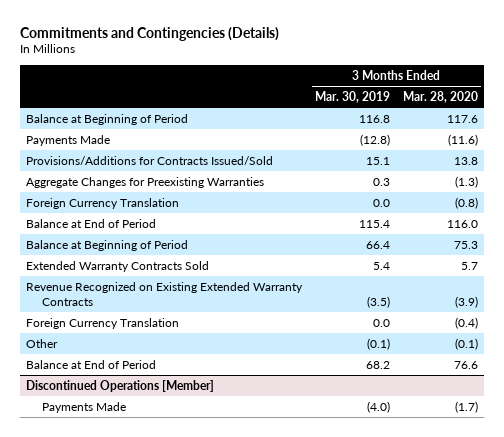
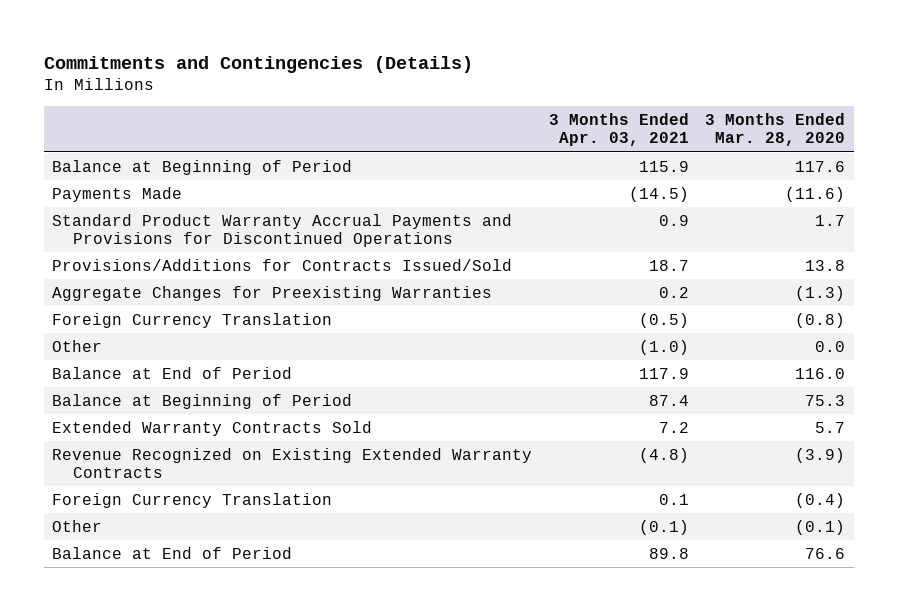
- | 3 Months Ended Mar. 30, 2019 | 3 Months Ended Mar. 28, 2020
+ | 3 Months Ended Apr. 03, 2021 | 3 Months Ended Mar. 28, 2020
+ Standard Product Warranty Accrual Payments and Provisions for Discontinued Operations | 0.9 | 1.7
+ Other | (1.0) | 0.0
- Discontinued Operations [Member]
- Payments Made | (4.0) | (1.7)

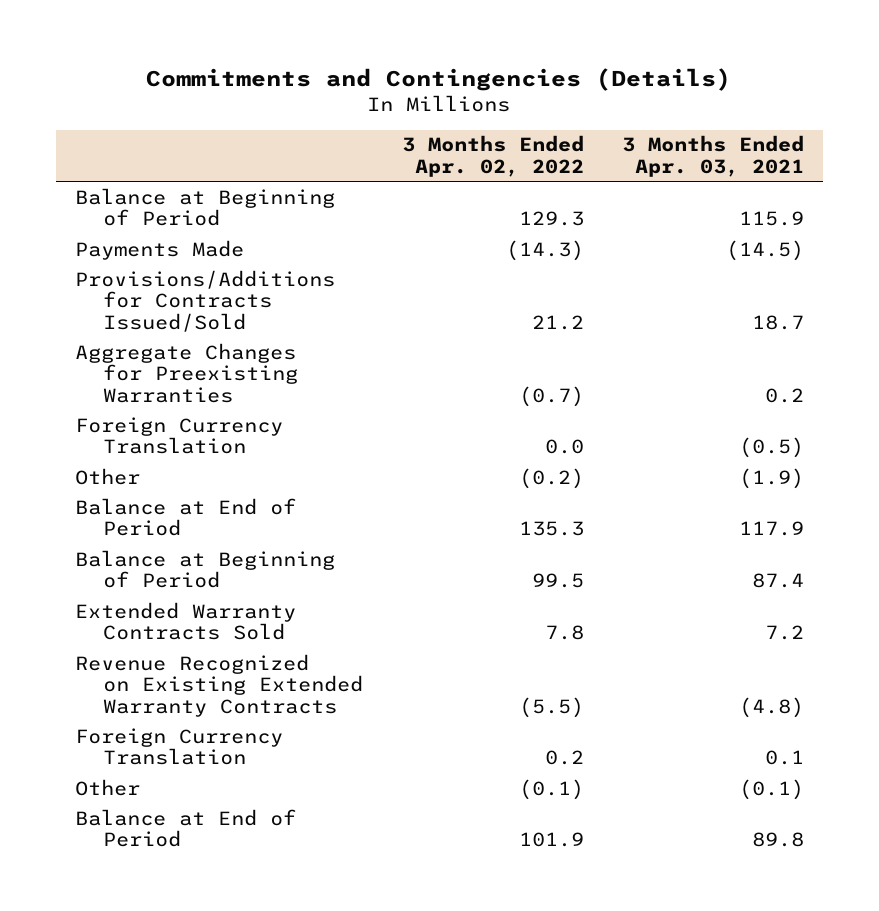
- | 3 Months Ended Apr. 03, 2021 | 3 Months Ended Mar. 28, 2020
+ | 3 Months Ended Apr. 02, 2022 | 3 Months Ended Apr. 03, 2021
- Standard Product Warranty Accrual Payments and Provisions for Discontinued Operations | 0.9 | 1.7
- Other | (1.0) | 0.0
+ Other | (0.2) | (1.9)

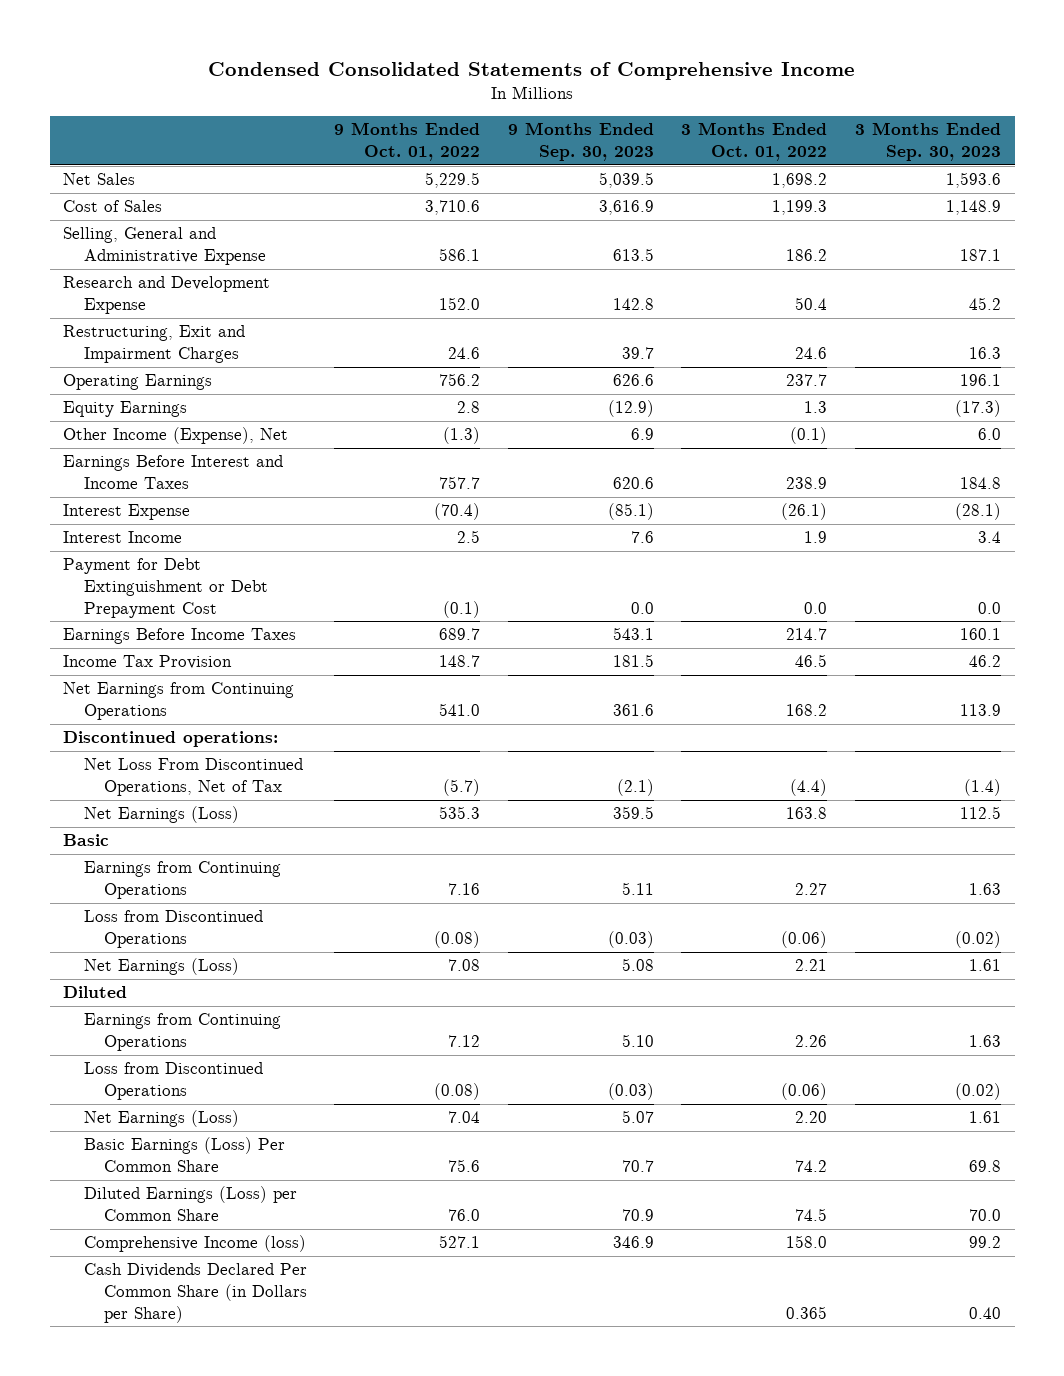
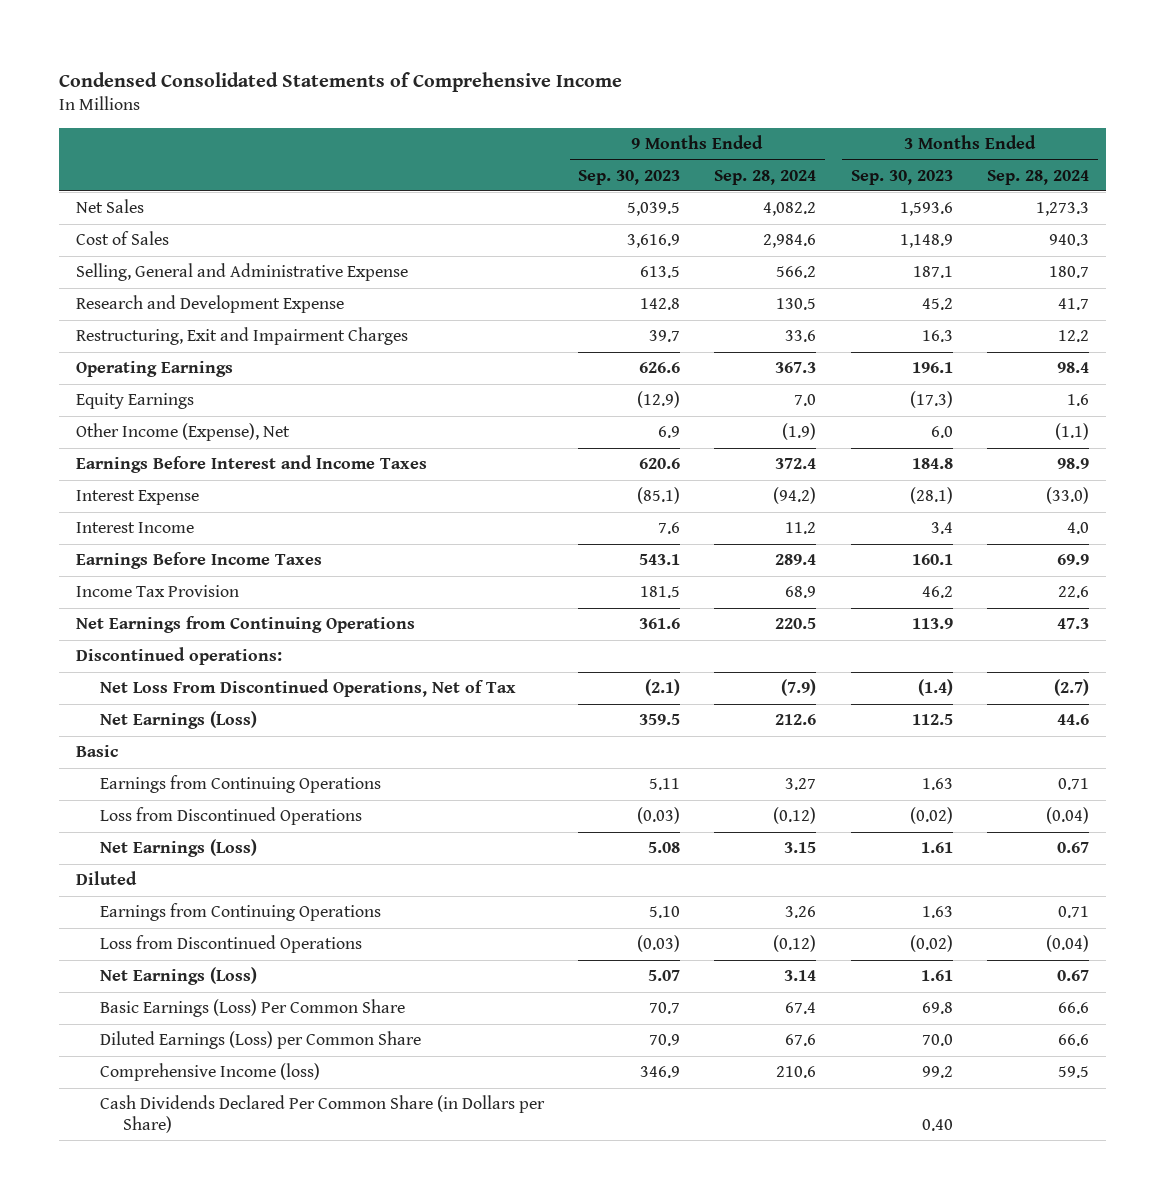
- | 9 Months Ended Oct. 01, 2022 | 9 Months Ended Sep. 30, 2023 | 3 Months Ended Oct. 01, 2022 | 3 Months Ended Sep. 30, 2023
+ | 9 Months Ended Sep. 30, 2023 | 9 Months Ended Sep. 28, 2024 | 3 Months Ended Sep. 30, 2023 | 3 Months Ended Sep. 28, 2024
- Payment for Debt Extinguishment or Debt Prepayment Cost | (0.1) | 0.0 | 0.0 | 0.0

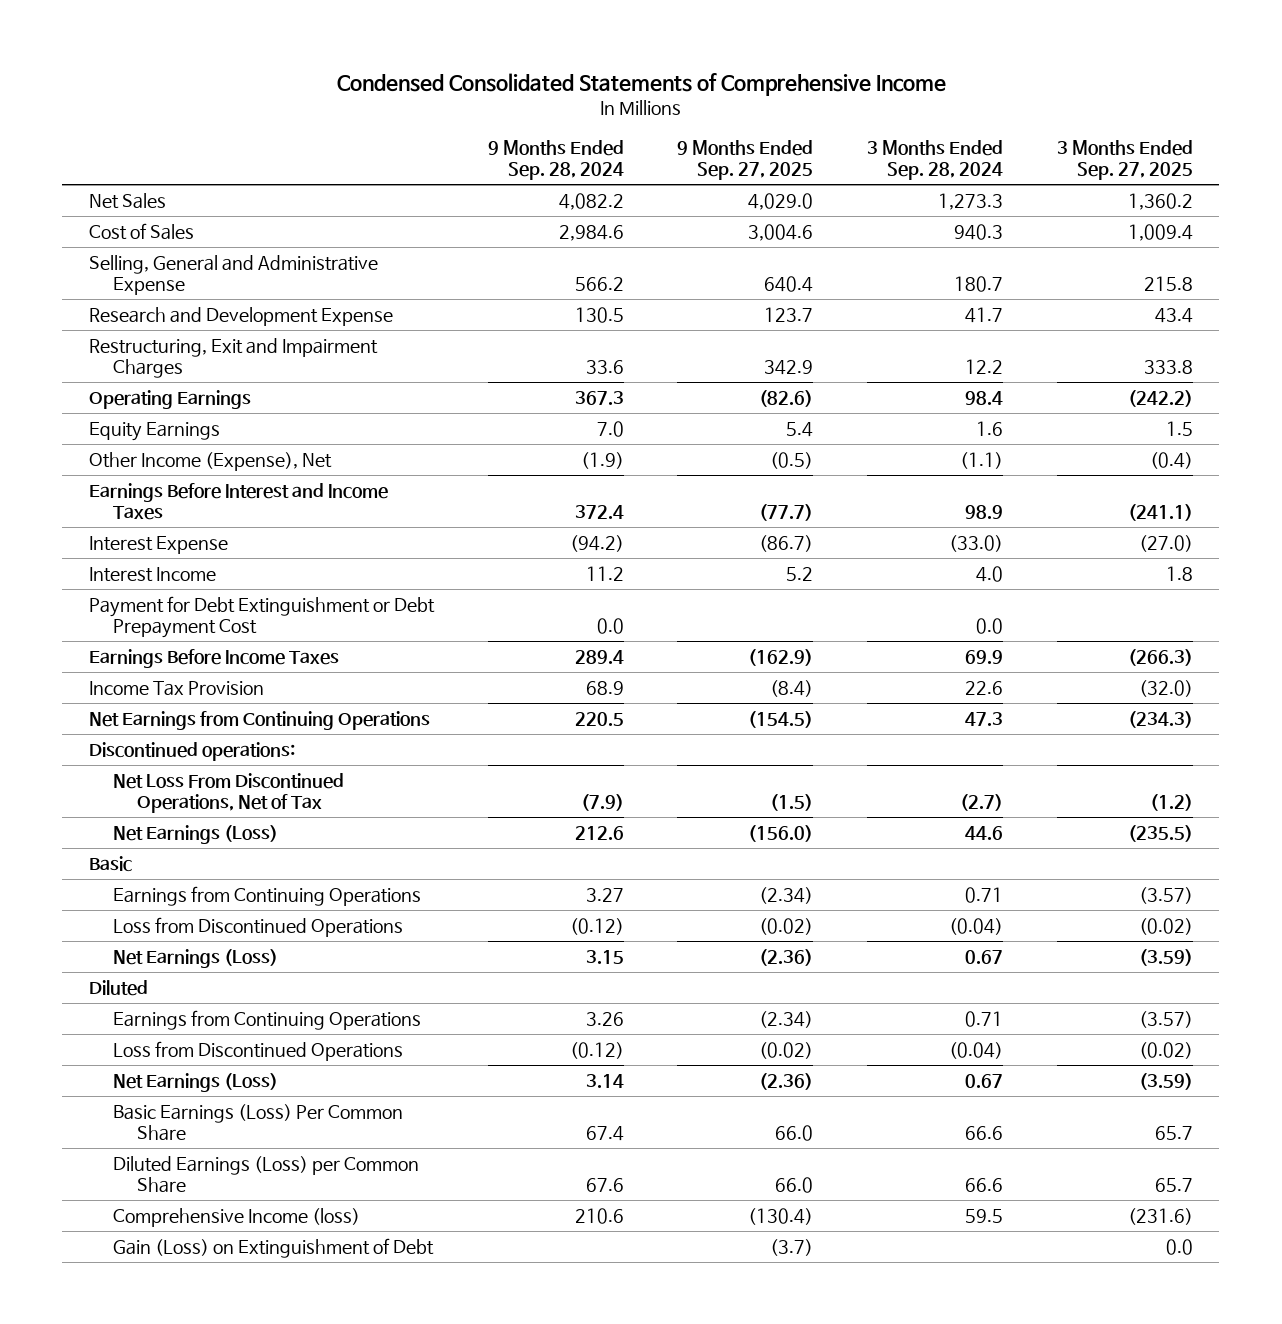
- | 9 Months Ended Sep. 30, 2023 | 9 Months Ended Sep. 28, 2024 | 3 Months Ended Sep. 30, 2023 | 3 Months Ended Sep. 28, 2024
+ | 9 Months Ended Sep. 28, 2024 | 9 Months Ended Sep. 27, 2025 | 3 Months Ended Sep. 28, 2024 | 3 Months Ended Sep. 27, 2025
+ Payment for Debt Extinguishment or Debt Prepayment Cost | 0.0 | | 0.0 |
- Cash Dividends Declared Per Common Share (in Dollars per Share) | | | 0.40 |
+ Gain (Loss) on Extinguishment of Debt | | (3.7) | | 0.0

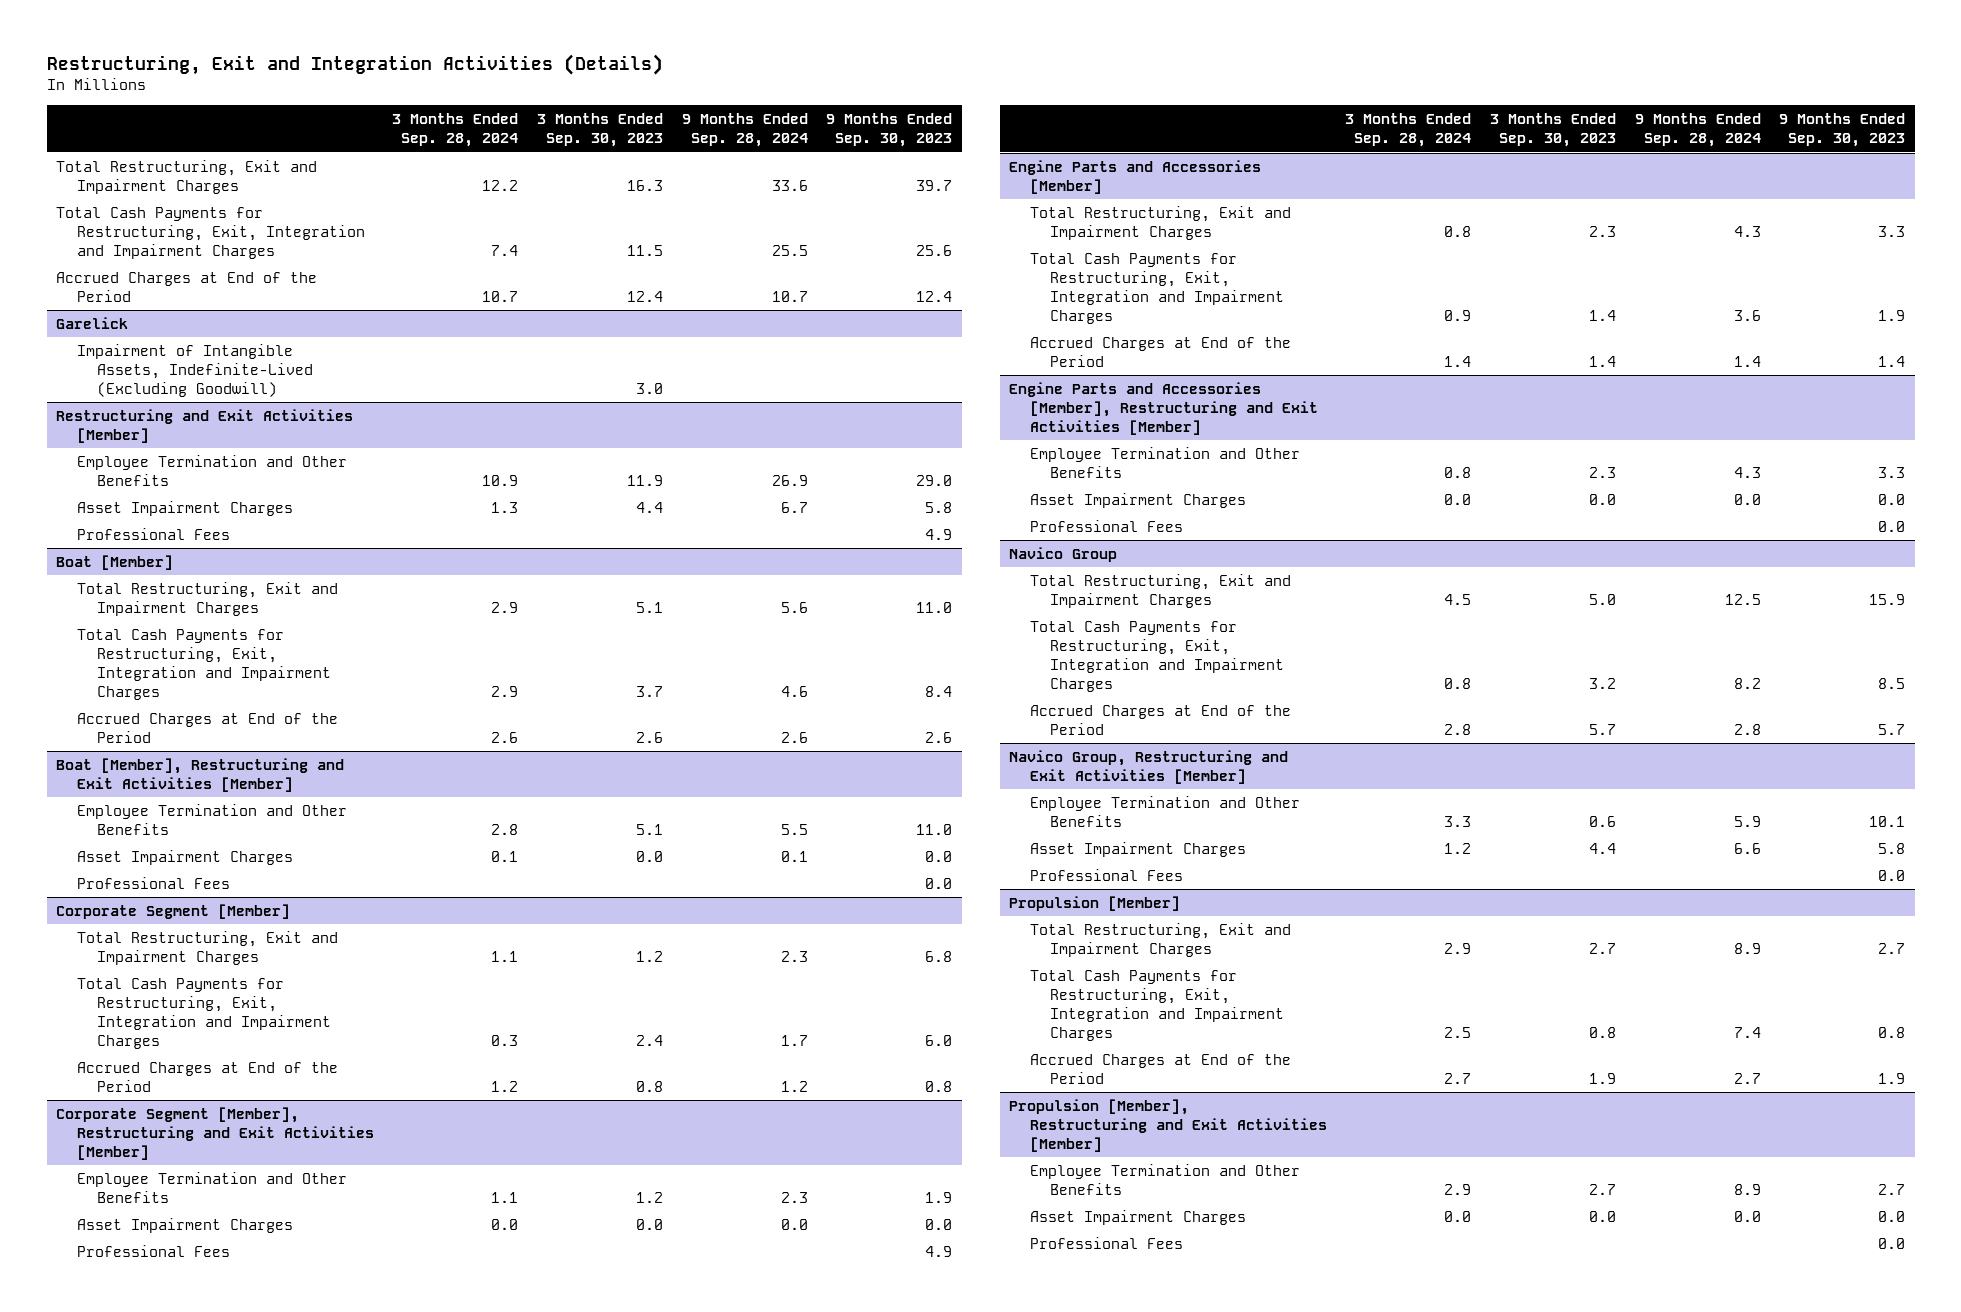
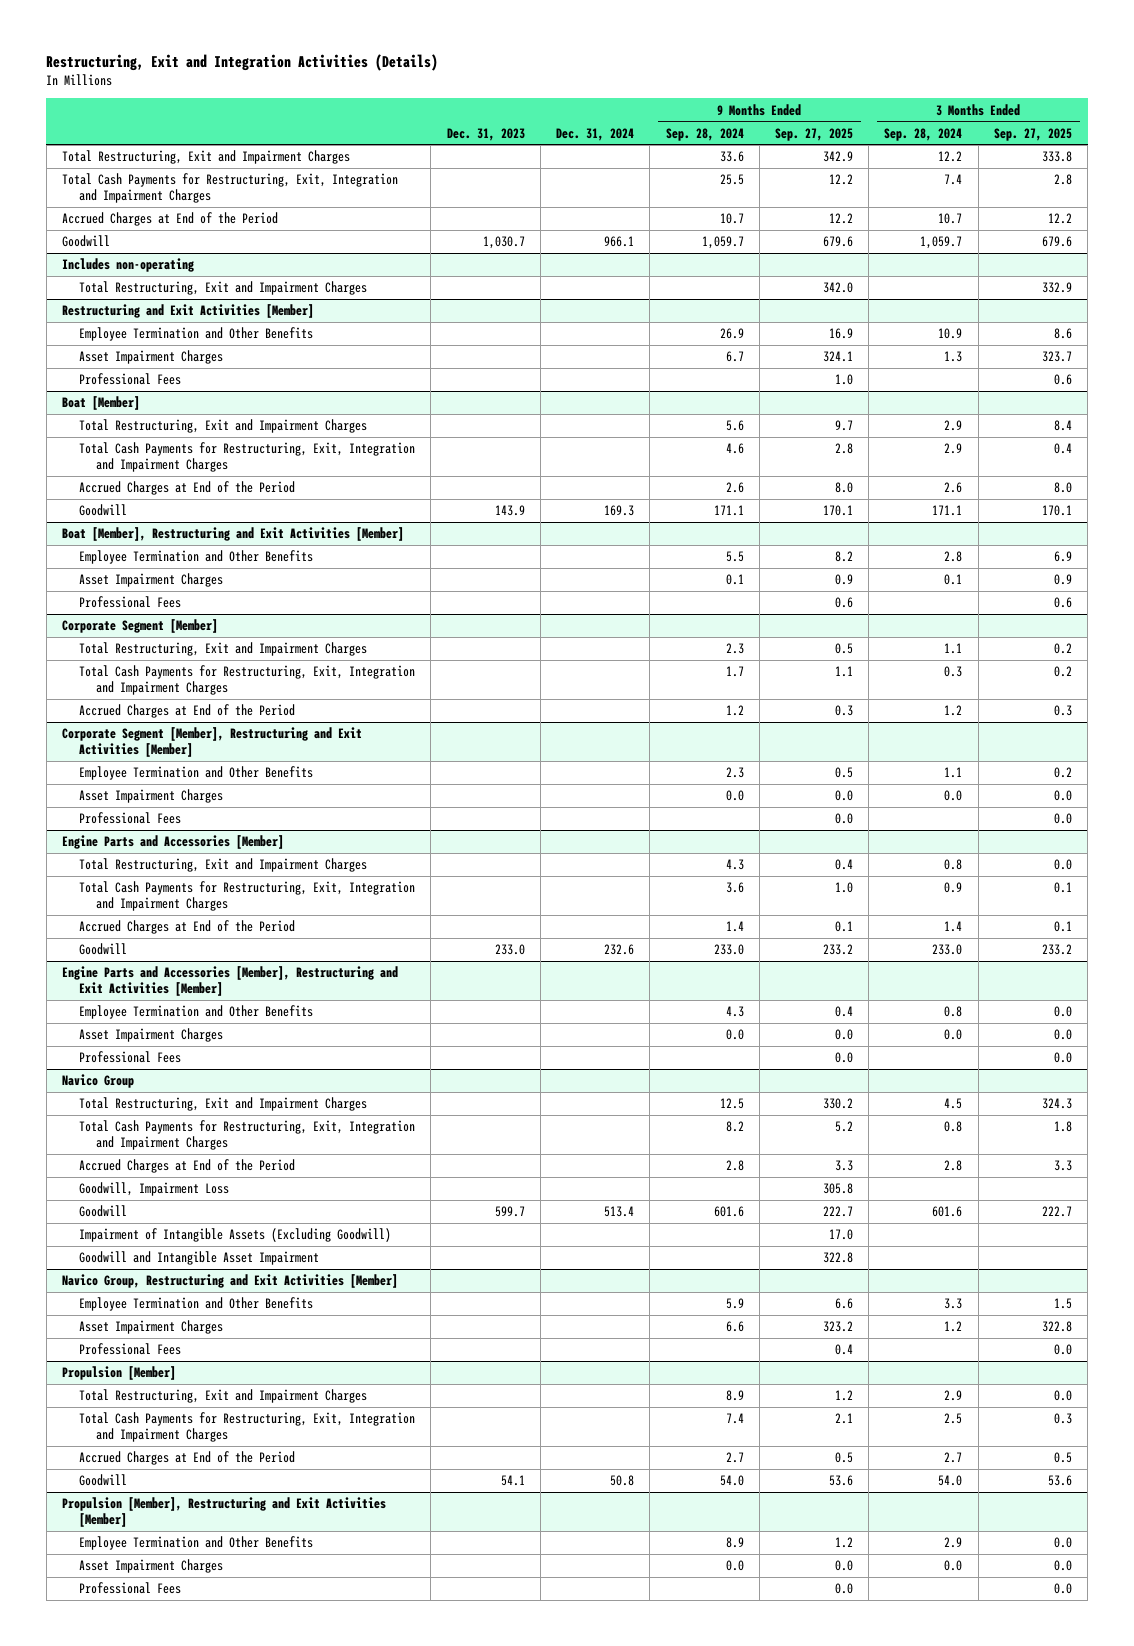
- | 3 Months Ended Sep. 28, 2024 | 3 Months Ended Sep. 30, 2023 | 9 Months Ended Sep. 28, 2024 | 9 Months Ended Sep. 30, 2023
+ | Dec. 31, 2023 | Dec. 31, 2024 | 9 Months Ended Sep. 28, 2024 | 9 Months Ended Sep. 27, 2025 | 3 Months Ended Sep. 28, 2024 | 3 Months Ended Sep. 27, 2025
- Garelick
- Impairment of Intangible Assets, Indefinite-Lived (Excluding Goodwill) | | 3.0 | |
+ Goodwill | 1,030.7 | 966.1 | 1,059.7 | 679.6 | 1,059.7 | 679.6
+ Includes non-operating
+ Total Restructuring, Exit and Impairment Charges | | | | 342.0 | | 332.9
@ Boat [Member]
+ Goodwill | 143.9 | 169.3 | 171.1 | 170.1 | 171.1 | 170.1
@ Engine Parts and Accessories [Member]
+ Goodwill | 233.0 | 232.6 | 233.0 | 233.2 | 233.0 | 233.2
@ Navico Group
+ Goodwill, Impairment Loss | | | | 305.8 | |
+ Goodwill | 599.7 | 513.4 | 601.6 | 222.7 | 601.6 | 222.7
+ Impairment of Intangible Assets (Excluding Goodwill) | | | | 17.0 | |
+ Goodwill and Intangible Asset Impairment | | | | 322.8 | |
@ Propulsion [Member]
+ Goodwill | 54.1 | 50.8 | 54.0 | 53.6 | 54.0 | 53.6

